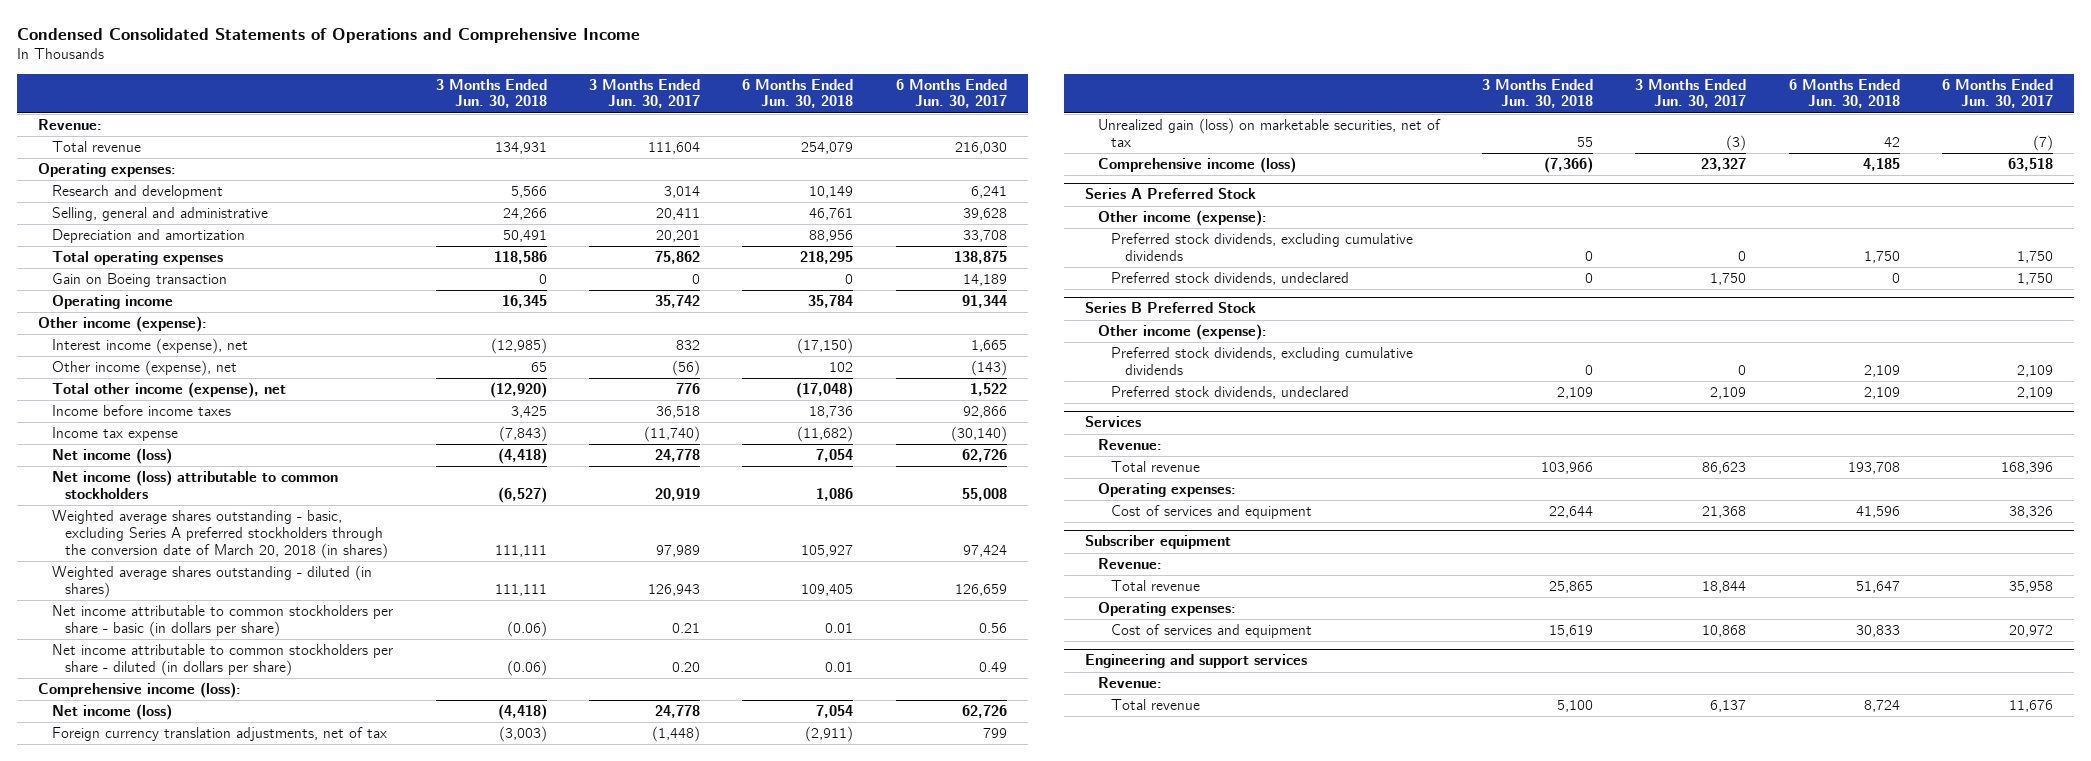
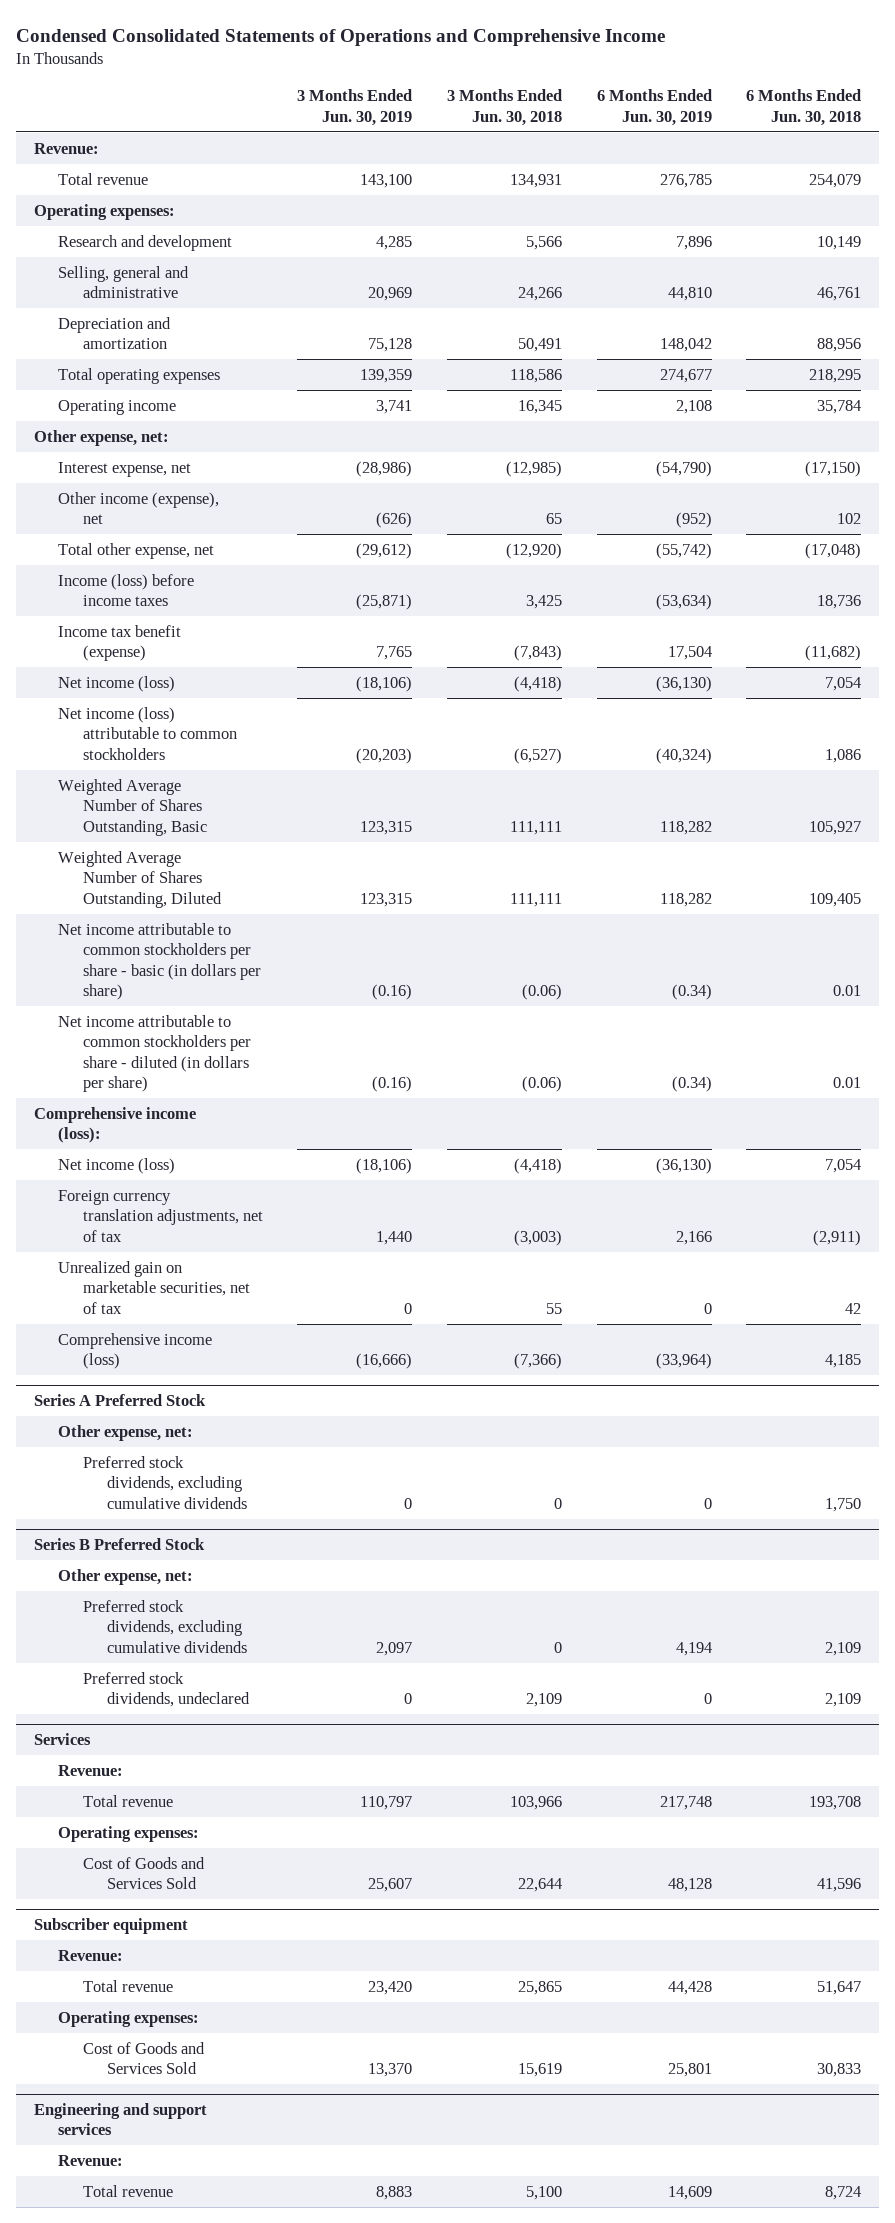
- | 3 Months Ended Jun. 30, 2018 | 3 Months Ended Jun. 30, 2017 | 6 Months Ended Jun. 30, 2018 | 6 Months Ended Jun. 30, 2017
+ | 3 Months Ended Jun. 30, 2019 | 3 Months Ended Jun. 30, 2018 | 6 Months Ended Jun. 30, 2019 | 6 Months Ended Jun. 30, 2018
- Gain on Boeing transaction | 0 | 0 | 0 | 14,189
- Other income (expense):
- Interest income (expense), net | (12,985) | 832 | (17,150) | 1,665
+ Other expense, net:
+ Interest expense, net | (28,986) | (12,985) | (54,790) | (17,150)
- Total other income (expense), net | (12,920) | 776 | (17,048) | 1,522
- Income before income taxes | 3,425 | 36,518 | 18,736 | 92,866
- Income tax expense | (7,843) | (11,740) | (11,682) | (30,140)
+ Total other expense, net | (29,612) | (12,920) | (55,742) | (17,048)
+ Income (loss) before income taxes | (25,871) | 3,425 | (53,634) | 18,736
+ Income tax benefit (expense) | 7,765 | (7,843) | 17,504 | (11,682)
- Weighted average shares outstanding - basic, excluding Series A preferred stockholders through the conversion date of March 20, 2018 (in shares) | 111,111 | 97,989 | 105,927 | 97,424
- Weighted average shares outstanding - diluted (in shares) | 111,111 | 126,943 | 109,405 | 126,659
+ Weighted Average Number of Shares Outstanding, Basic | 123,315 | 111,111 | 118,282 | 105,927
+ Weighted Average Number of Shares Outstanding, Diluted | 123,315 | 111,111 | 118,282 | 109,405
- Unrealized gain (loss) on marketable securities, net of tax | 55 | (3) | 42 | (7)
+ Unrealized gain on marketable securities, net of tax | 0 | 55 | 0 | 42
@ Series A Preferred Stock
- Other income (expense):
+ Other expense, net:
- Preferred stock dividends, undeclared | 0 | 1,750 | 0 | 1,750
@ Series B Preferred Stock
- Other income (expense):
+ Other expense, net:
@ Services
- Cost of services and equipment | 22,644 | 21,368 | 41,596 | 38,326
+ Cost of Goods and Services Sold | 25,607 | 22,644 | 48,128 | 41,596
@ Subscriber equipment
- Cost of services and equipment | 15,619 | 10,868 | 30,833 | 20,972
+ Cost of Goods and Services Sold | 13,370 | 15,619 | 25,801 | 30,833

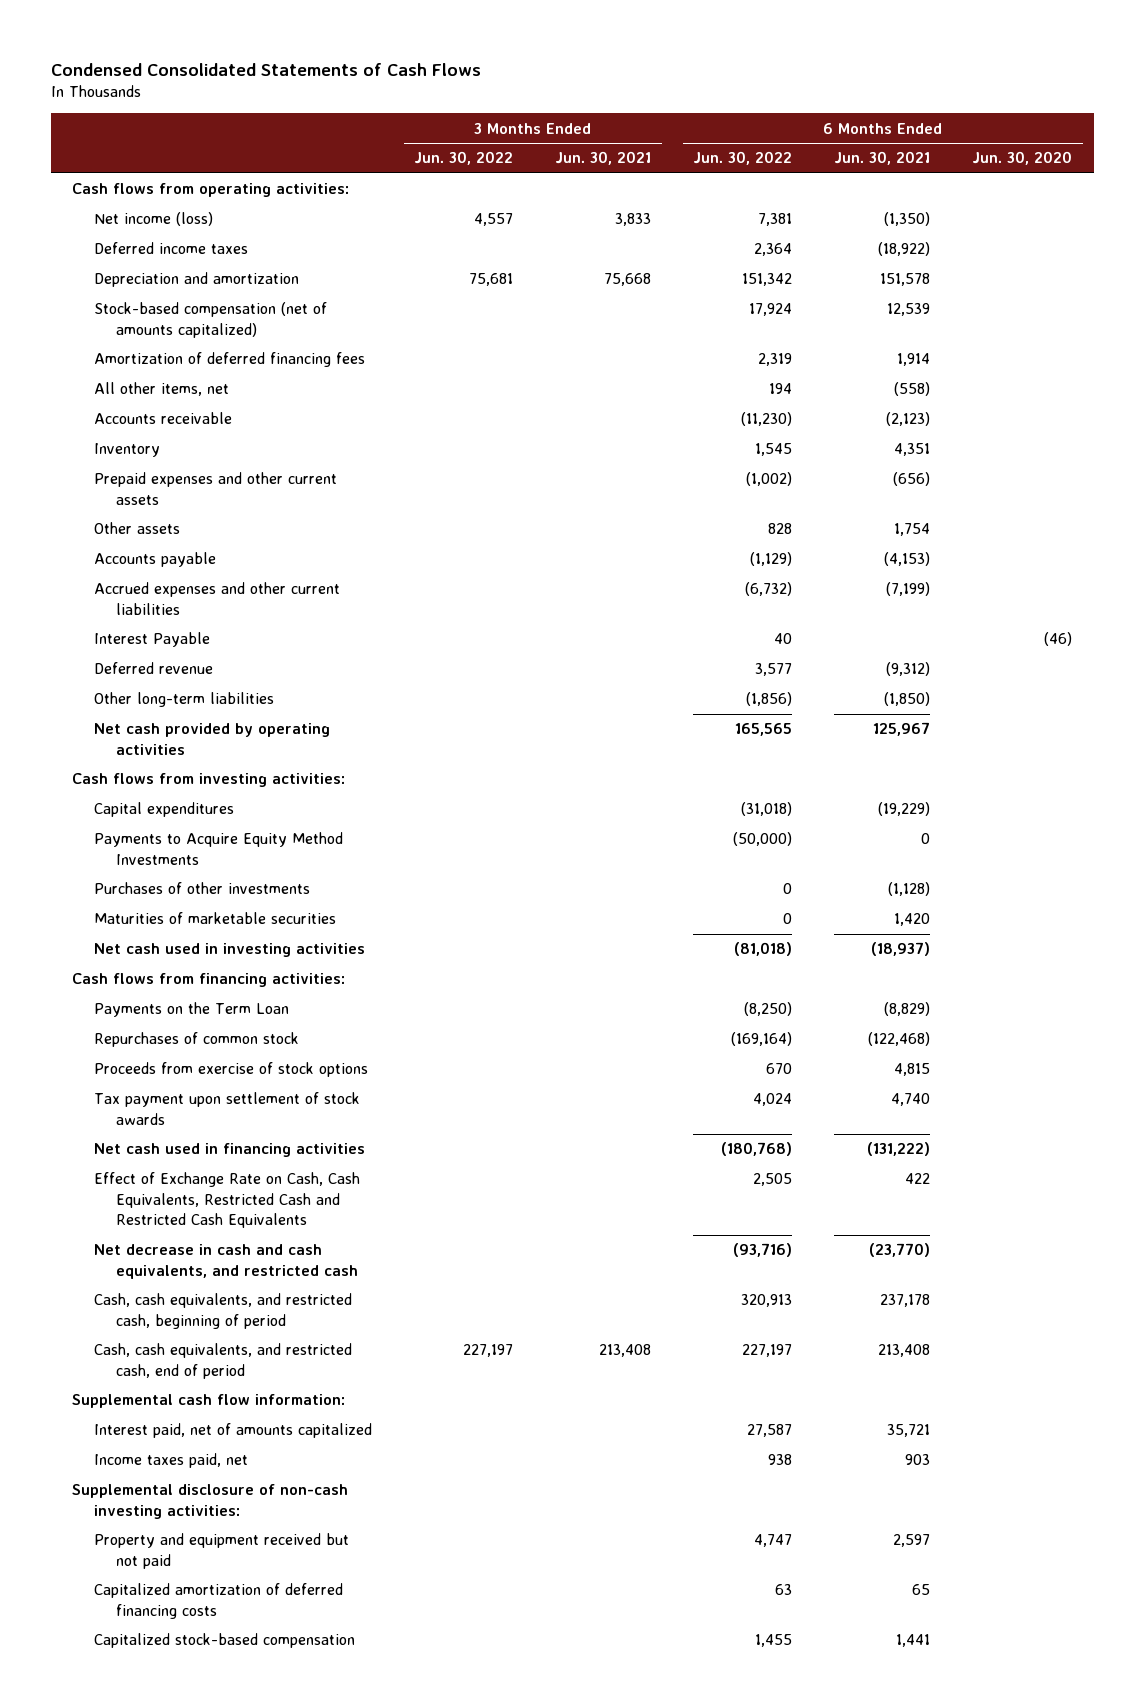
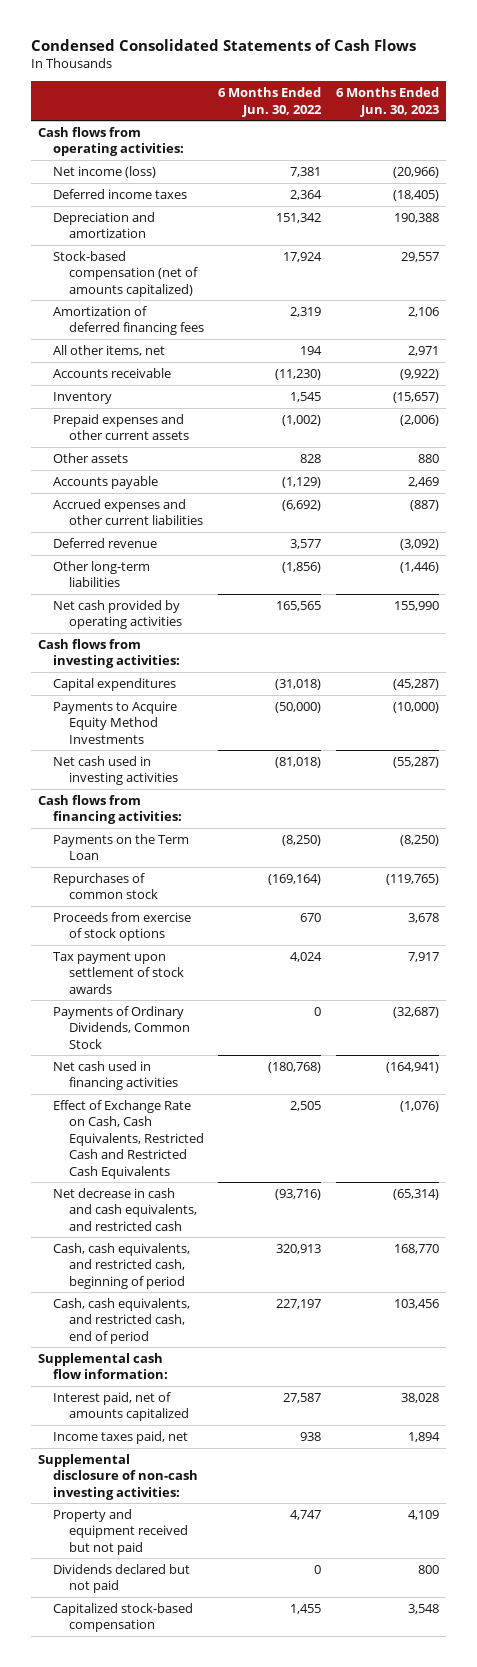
- | 3 Months Ended Jun. 30, 2022 | 3 Months Ended Jun. 30, 2021 | 6 Months Ended Jun. 30, 2022 | 6 Months Ended Jun. 30, 2021 | 6 Months Ended Jun. 30, 2020
+ | 6 Months Ended Jun. 30, 2022 | 6 Months Ended Jun. 30, 2023
- Accrued expenses and other current liabilities | | | (6,732) | (7,199) |
- Interest Payable | | | 40 | | (46)
+ Accrued expenses and other current liabilities | (6,692) | (887)
- Purchases of other investments | | | 0 | (1,128) |
- Maturities of marketable securities | | | 0 | 1,420 |
+ Payments of Ordinary Dividends, Common Stock | 0 | (32,687)
- Capitalized amortization of deferred financing costs | | | 63 | 65 |
+ Dividends declared but not paid | 0 | 800

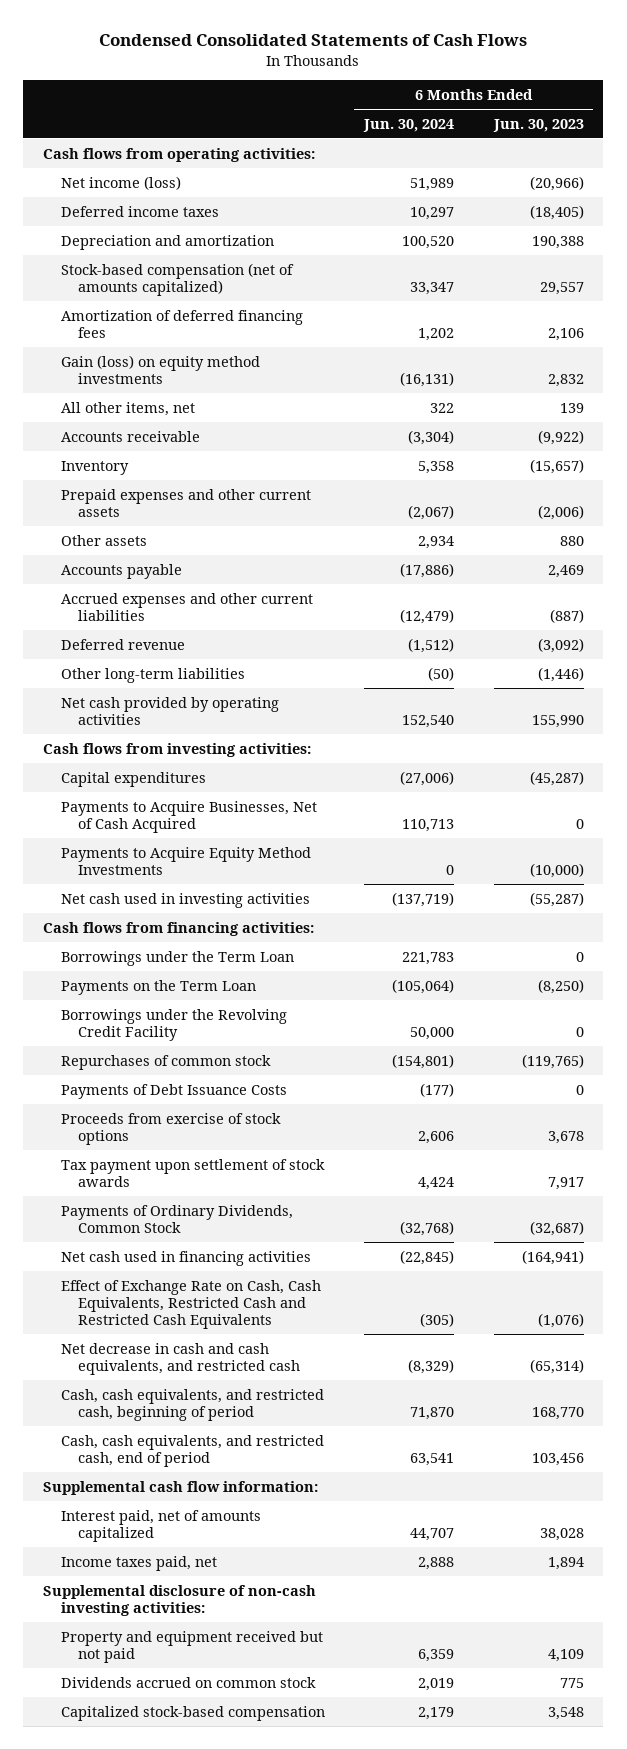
- | 6 Months Ended Jun. 30, 2022 | 6 Months Ended Jun. 30, 2023
+ | 6 Months Ended Jun. 30, 2024 | 6 Months Ended Jun. 30, 2023
- All other items, net | 194 | 2,971
+ Gain (loss) on equity method investments | (16,131) | 2,832
+ All other items, net | 322 | 139
+ Payments to Acquire Businesses, Net of Cash Acquired | 110,713 | 0
+ Borrowings under the Term Loan | 221,783 | 0
+ Borrowings under the Revolving Credit Facility | 50,000 | 0
+ Payments of Debt Issuance Costs | (177) | 0
- Dividends declared but not paid | 0 | 800
+ Dividends accrued on common stock | 2,019 | 775

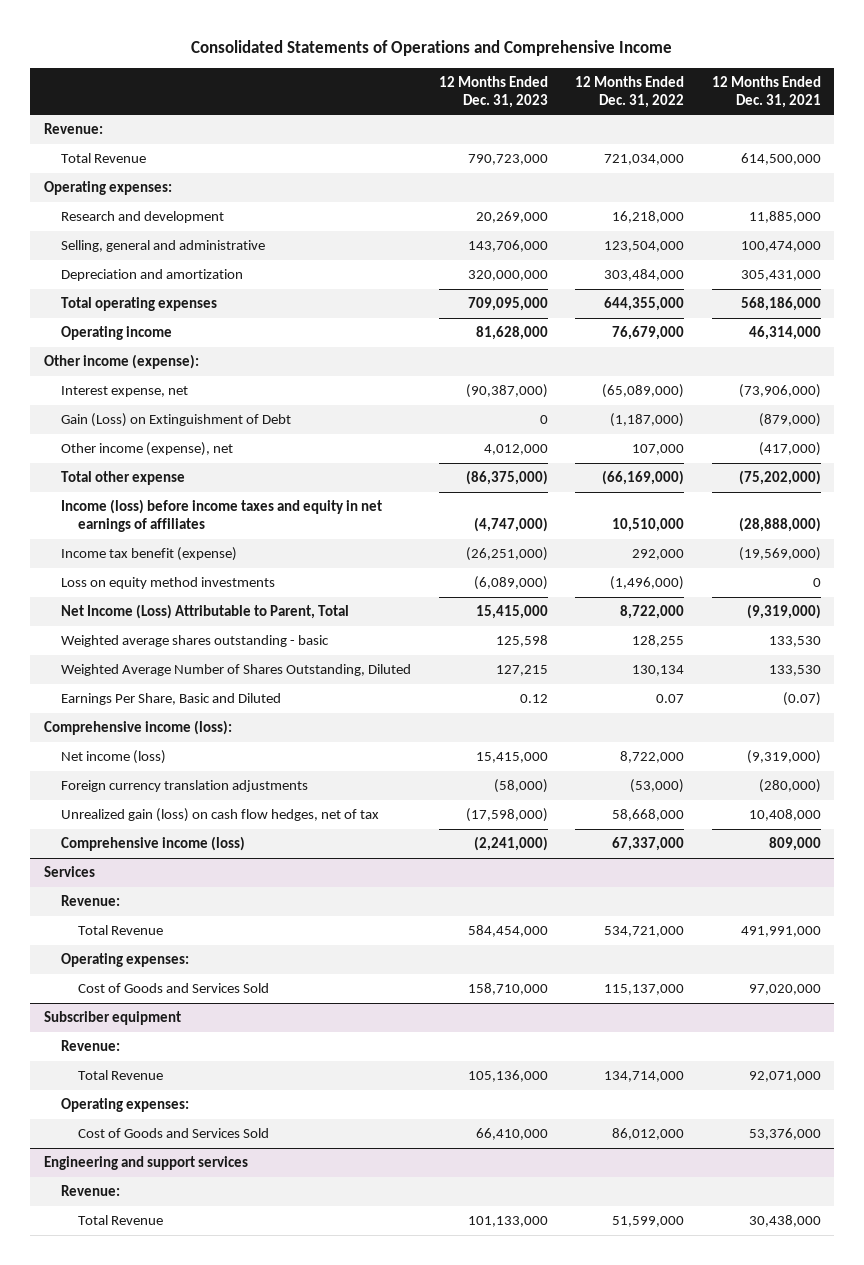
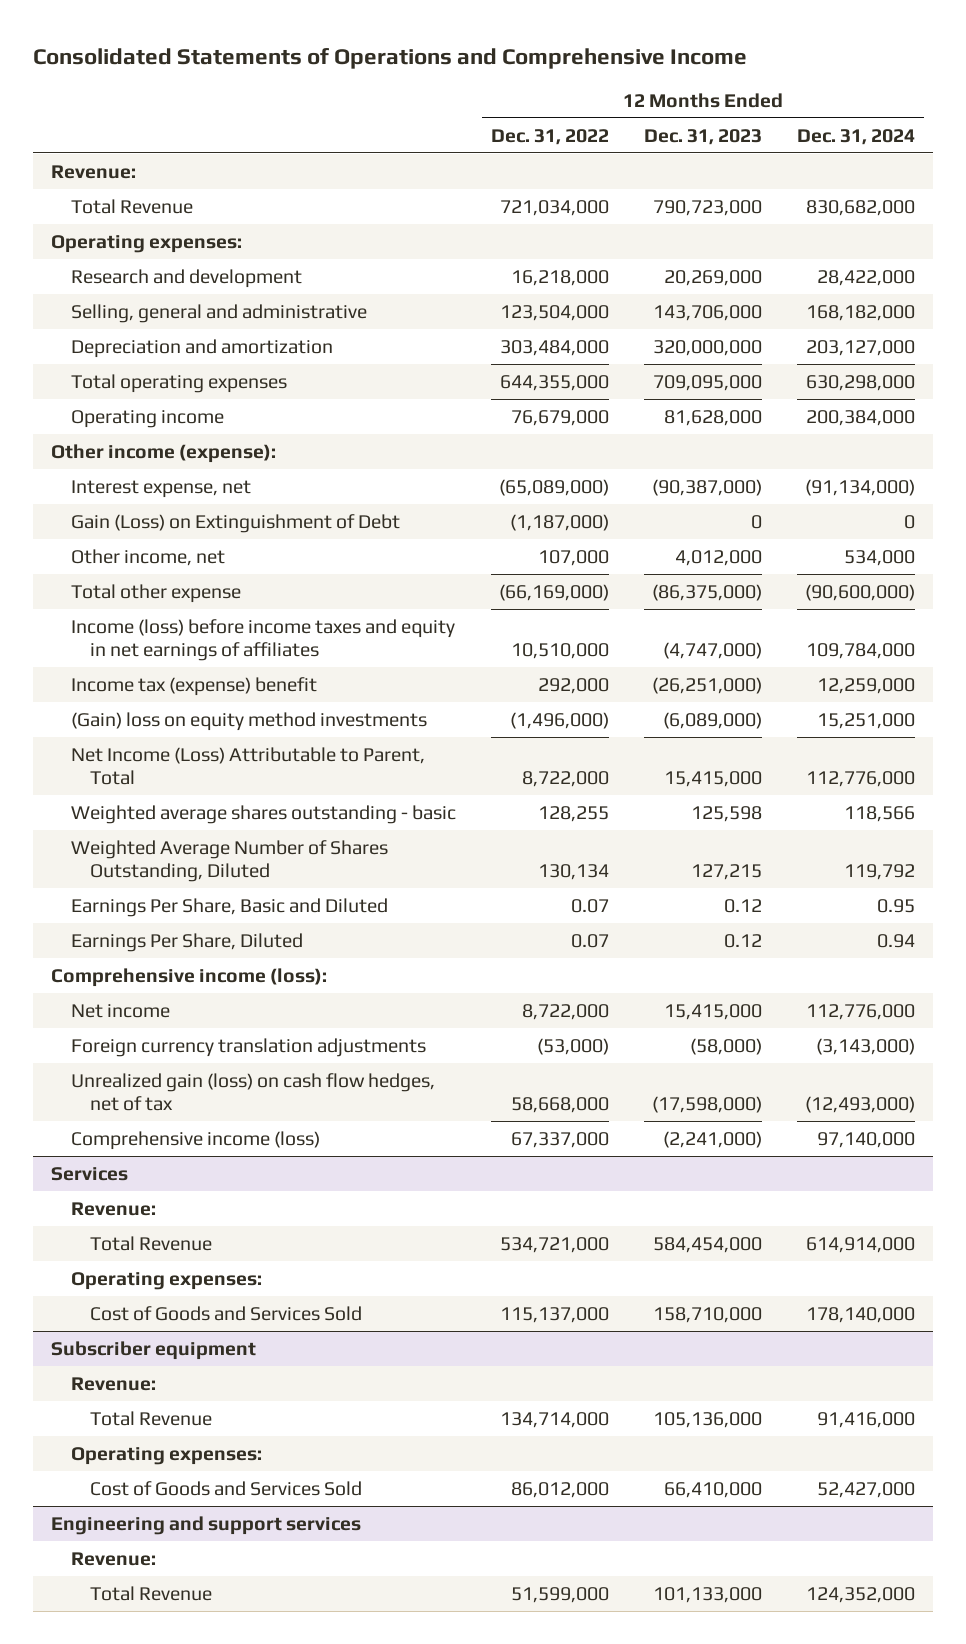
- | 12 Months Ended Dec. 31, 2023 | 12 Months Ended Dec. 31, 2022 | 12 Months Ended Dec. 31, 2021
+ | 12 Months Ended Dec. 31, 2022 | 12 Months Ended Dec. 31, 2023 | 12 Months Ended Dec. 31, 2024
- Other income (expense), net | 4,012,000 | 107,000 | (417,000)
+ Other income, net | 107,000 | 4,012,000 | 534,000
- Income tax benefit (expense) | (26,251,000) | 292,000 | (19,569,000)
- Loss on equity method investments | (6,089,000) | (1,496,000) | 0
+ Income tax (expense) benefit | 292,000 | (26,251,000) | 12,259,000
+ (Gain) loss on equity method investments | (1,496,000) | (6,089,000) | 15,251,000
+ Earnings Per Share, Diluted | 0.07 | 0.12 | 0.94
- Net income (loss) | 15,415,000 | 8,722,000 | (9,319,000)
+ Net income | 8,722,000 | 15,415,000 | 112,776,000

